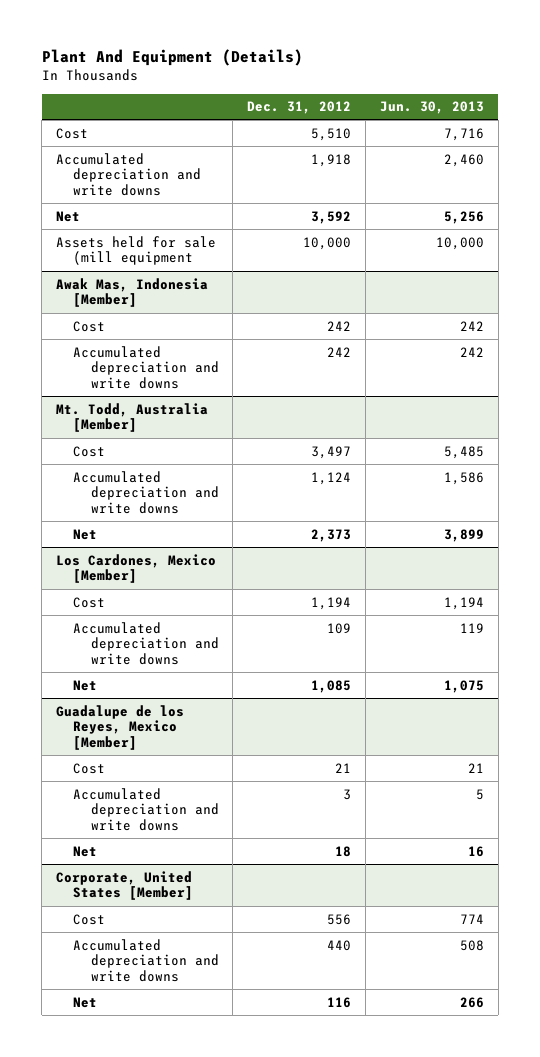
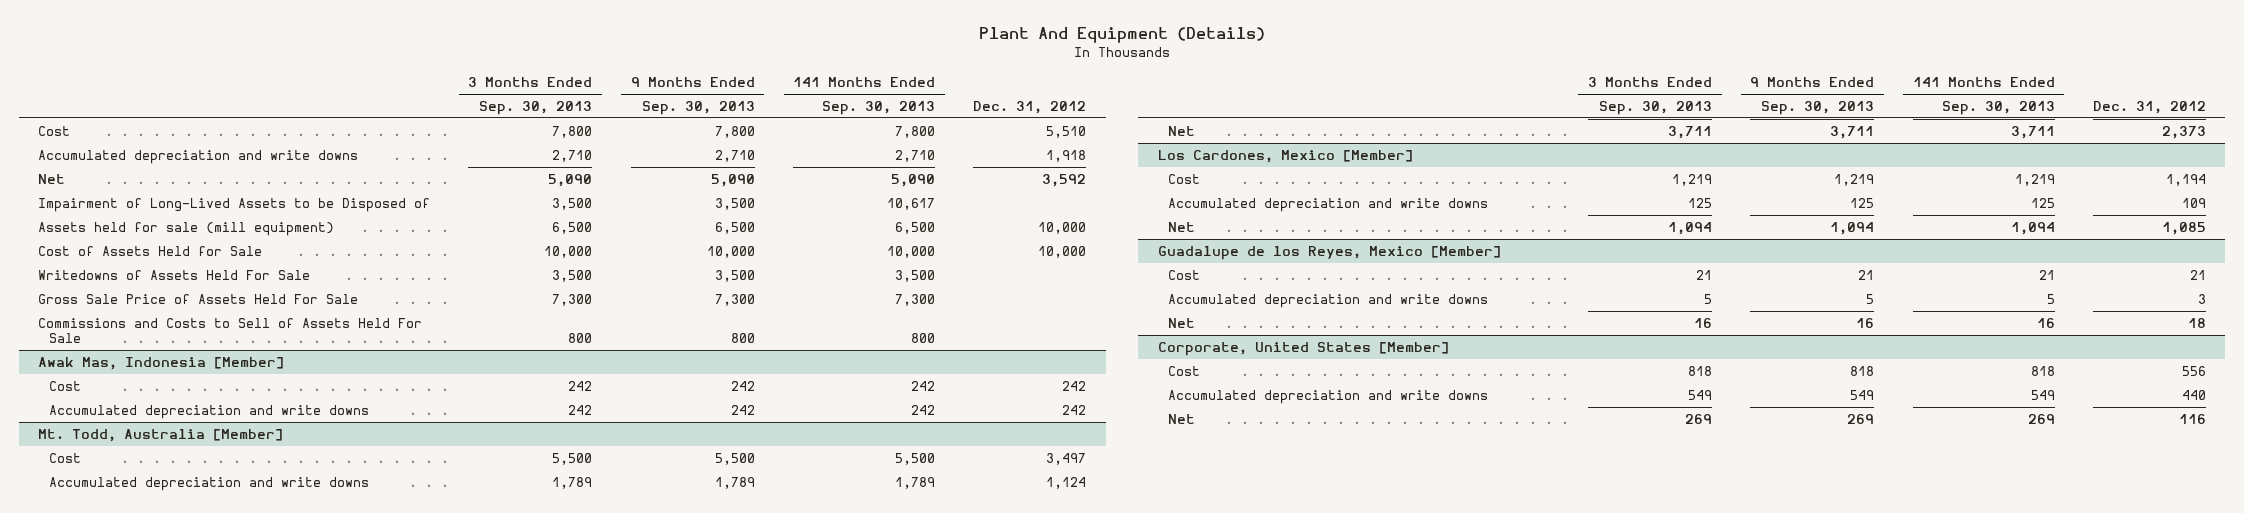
- | Dec. 31, 2012 | Jun. 30, 2013
+ | 3 Months Ended Sep. 30, 2013 | 9 Months Ended Sep. 30, 2013 | 141 Months Ended Sep. 30, 2013 | Dec. 31, 2012
- Assets held for sale (mill equipment | 10,000 | 10,000
+ Impairment of Long-Lived Assets to be Disposed of | 3,500 | 3,500 | 10,617 |
+ Assets held for sale (mill equipment) | 6,500 | 6,500 | 6,500 | 10,000
+ Cost of Assets Held for Sale | 10,000 | 10,000 | 10,000 | 10,000
+ Writedowns of Assets Held For Sale | 3,500 | 3,500 | 3,500 |
+ Gross Sale Price of Assets Held For Sale | 7,300 | 7,300 | 7,300 |
+ Commissions and Costs to Sell of Assets Held For Sale | 800 | 800 | 800 |

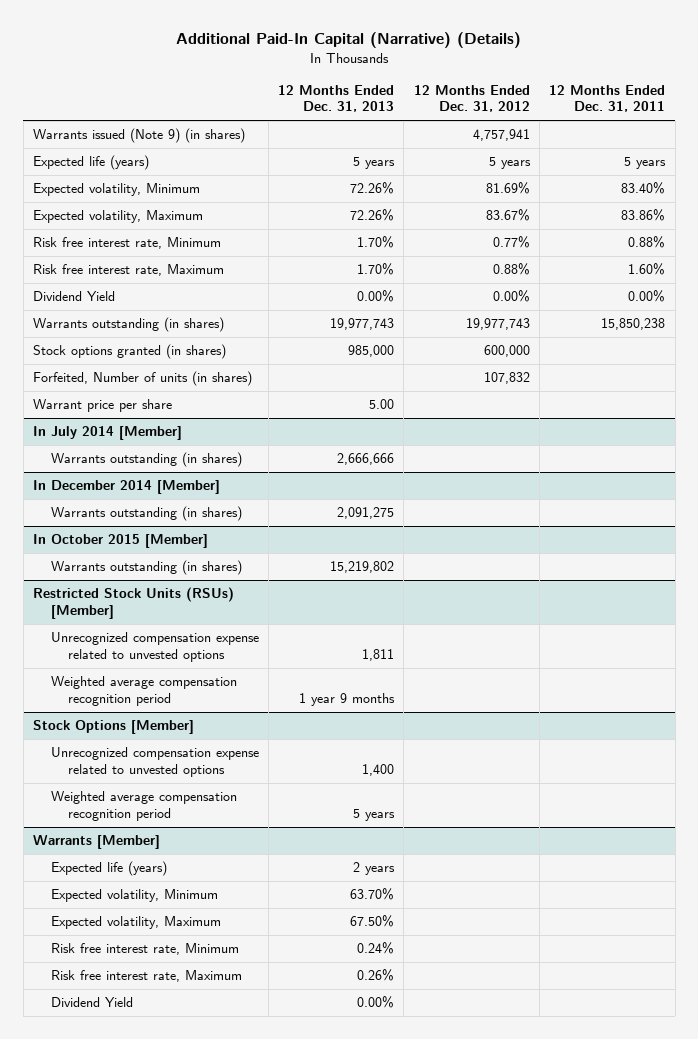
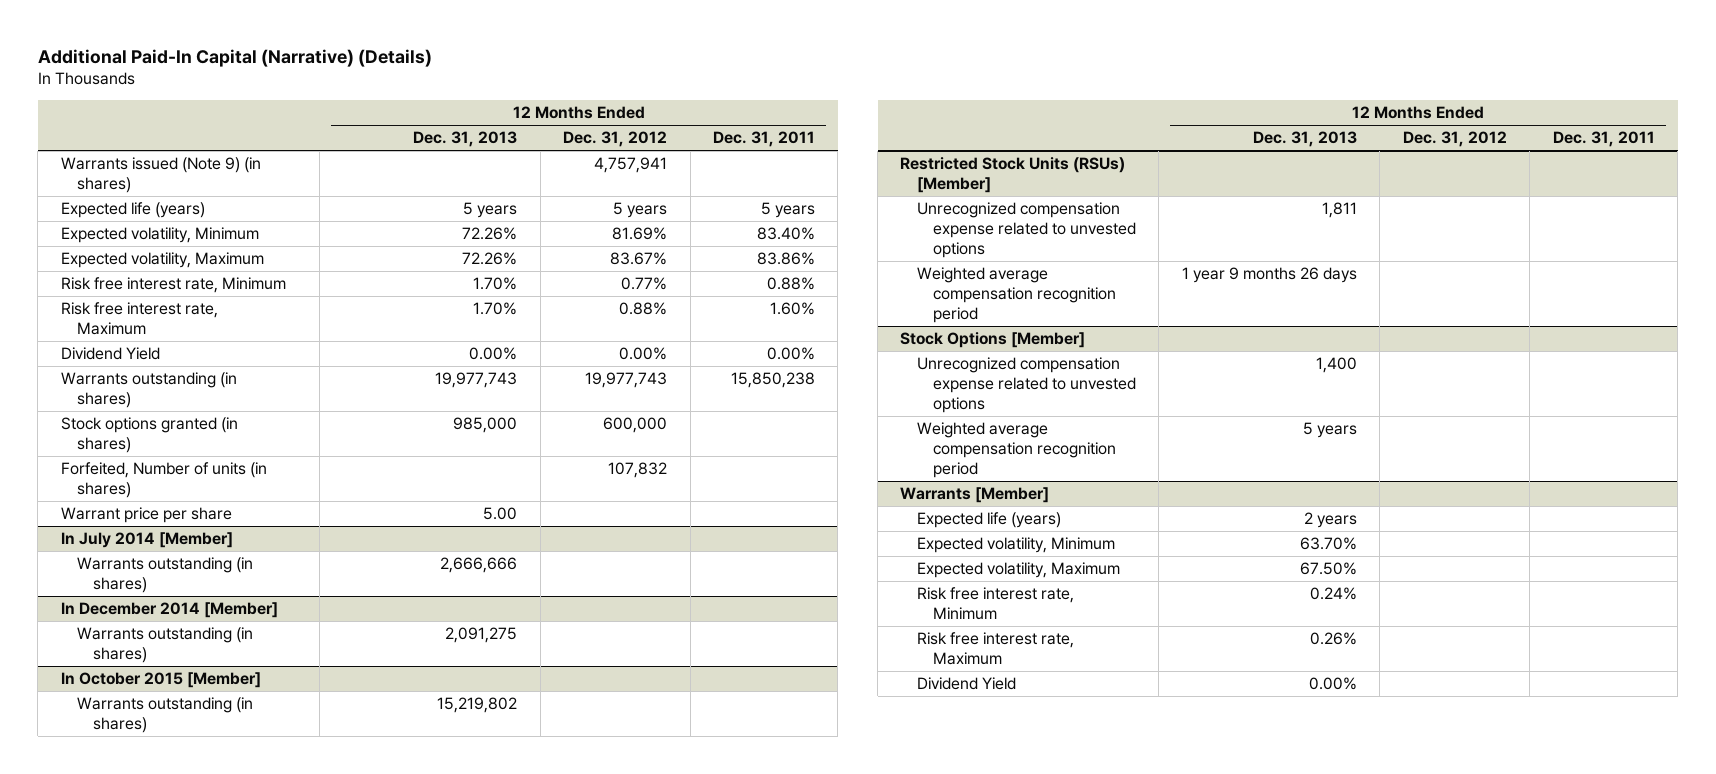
@ Restricted Stock Units (RSUs) [Member]
- Weighted average compensation recognition period | 1 year 9 months | |
+ Weighted average compensation recognition period | 1 year 9 months 26 days | |

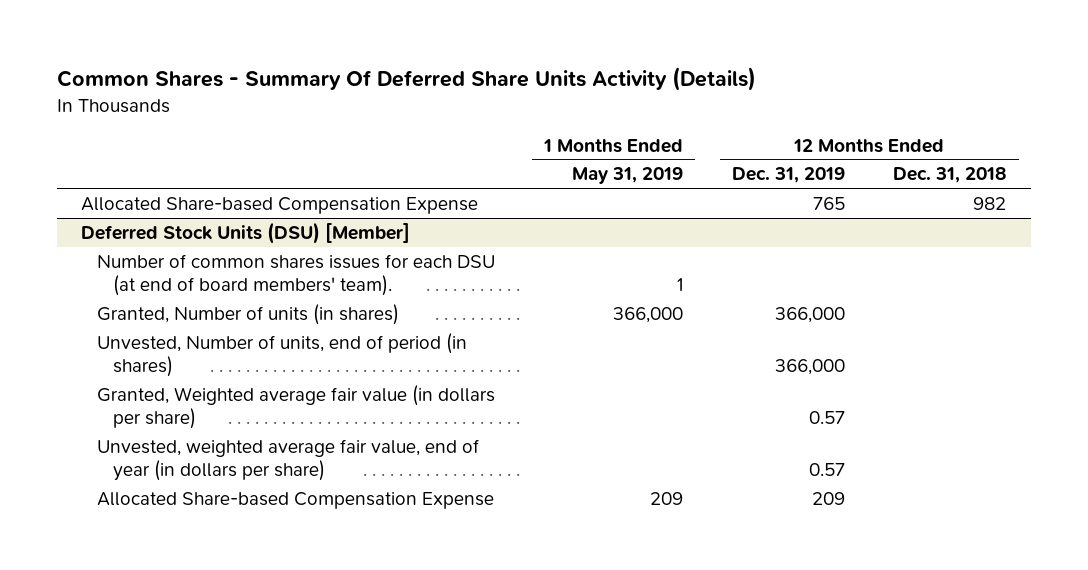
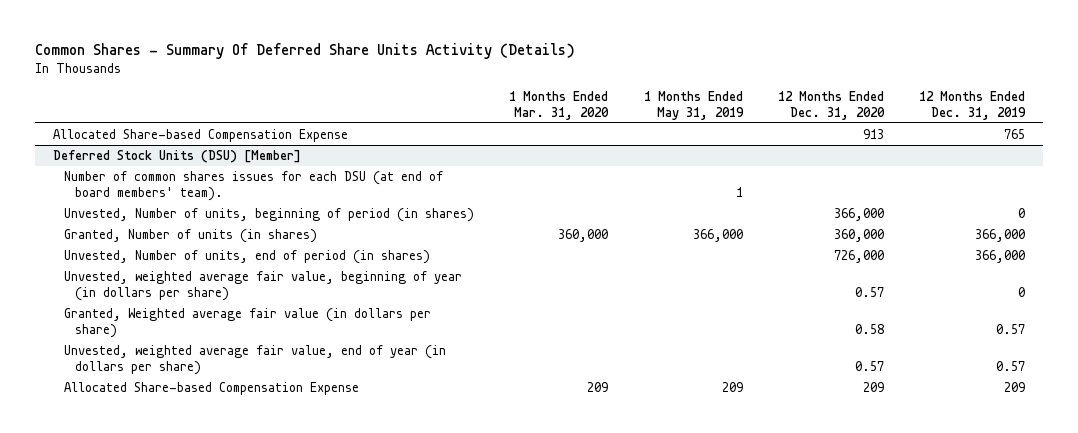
- | 1 Months Ended May 31, 2019 | 12 Months Ended Dec. 31, 2019 | 12 Months Ended Dec. 31, 2018
+ | 1 Months Ended Mar. 31, 2020 | 1 Months Ended May 31, 2019 | 12 Months Ended Dec. 31, 2020 | 12 Months Ended Dec. 31, 2019
@ Deferred Stock Units (DSU) [Member]
+ Unvested, Number of units, beginning of period (in shares) | | | 366,000 | 0
+ Unvested, weighted average fair value, beginning of year (in dollars per share) | | | 0.57 | 0

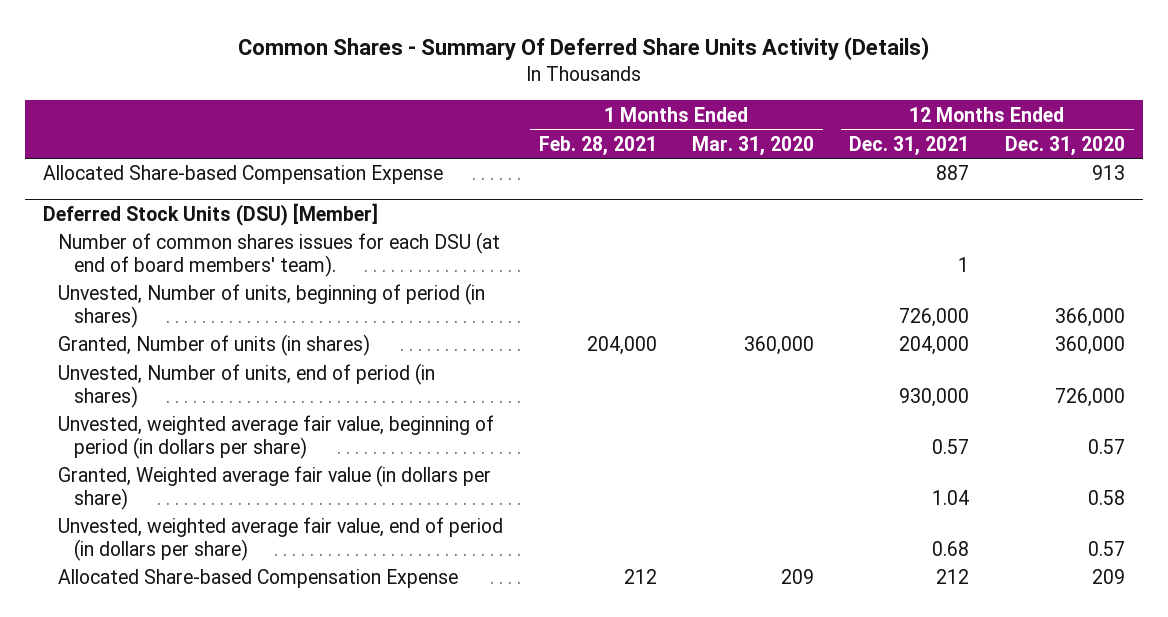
- | 1 Months Ended Mar. 31, 2020 | 1 Months Ended May 31, 2019 | 12 Months Ended Dec. 31, 2020 | 12 Months Ended Dec. 31, 2019
+ | 1 Months Ended Feb. 28, 2021 | 1 Months Ended Mar. 31, 2020 | 12 Months Ended Dec. 31, 2021 | 12 Months Ended Dec. 31, 2020
@ Deferred Stock Units (DSU) [Member]
- Unvested, weighted average fair value, beginning of year (in dollars per share) | | | 0.57 | 0
+ Unvested, weighted average fair value, beginning of period (in dollars per share) | | | 0.57 | 0.57
- Unvested, weighted average fair value, end of year (in dollars per share) | | | 0.57 | 0.57
+ Unvested, weighted average fair value, end of period (in dollars per share) | | | 0.68 | 0.57

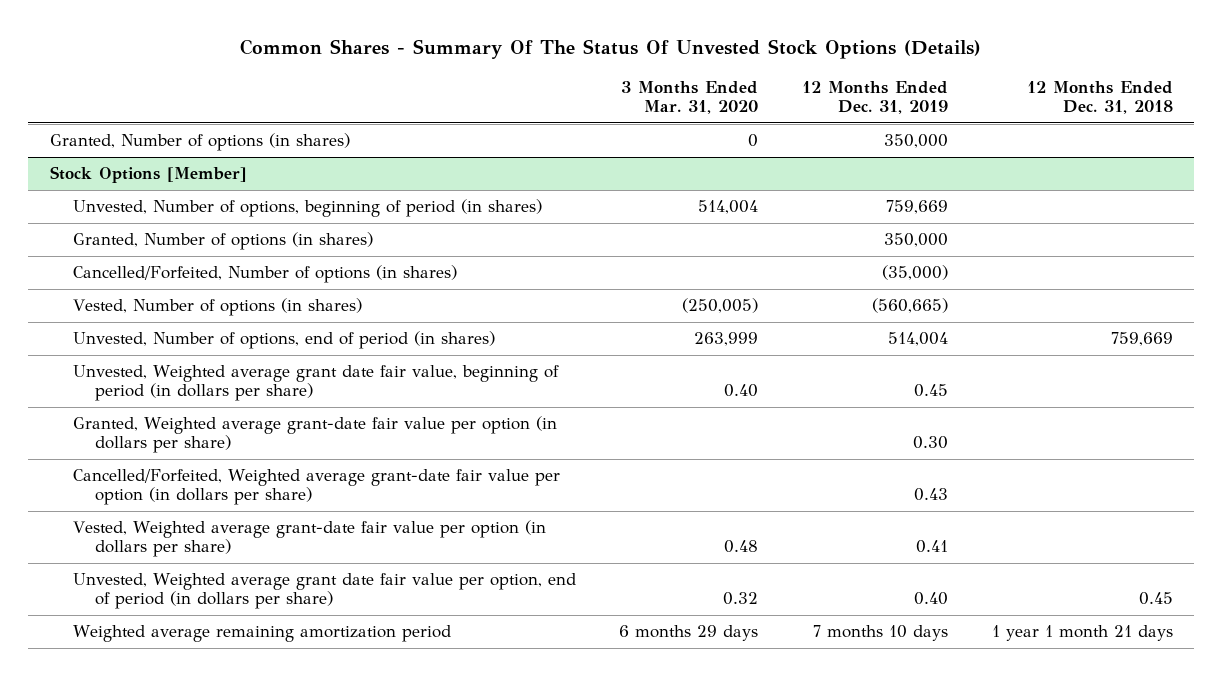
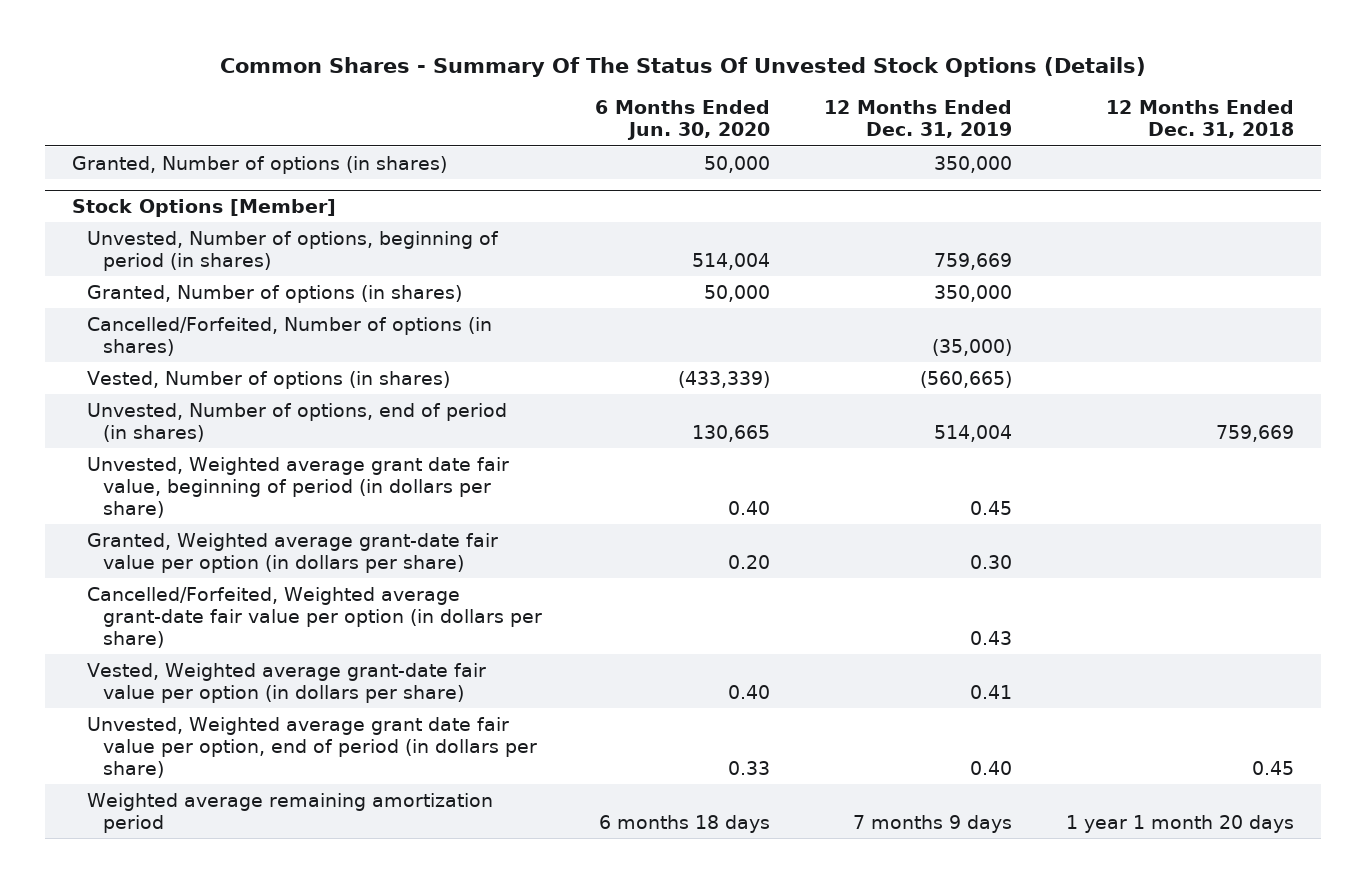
- | 3 Months Ended Mar. 31, 2020 | 12 Months Ended Dec. 31, 2019 | 12 Months Ended Dec. 31, 2018
+ | 6 Months Ended Jun. 30, 2020 | 12 Months Ended Dec. 31, 2019 | 12 Months Ended Dec. 31, 2018
@ Stock Options [Member]
- Weighted average remaining amortization period | 6 months 29 days | 7 months 10 days | 1 year 1 month 21 days
+ Weighted average remaining amortization period | 6 months 18 days | 7 months 9 days | 1 year 1 month 20 days

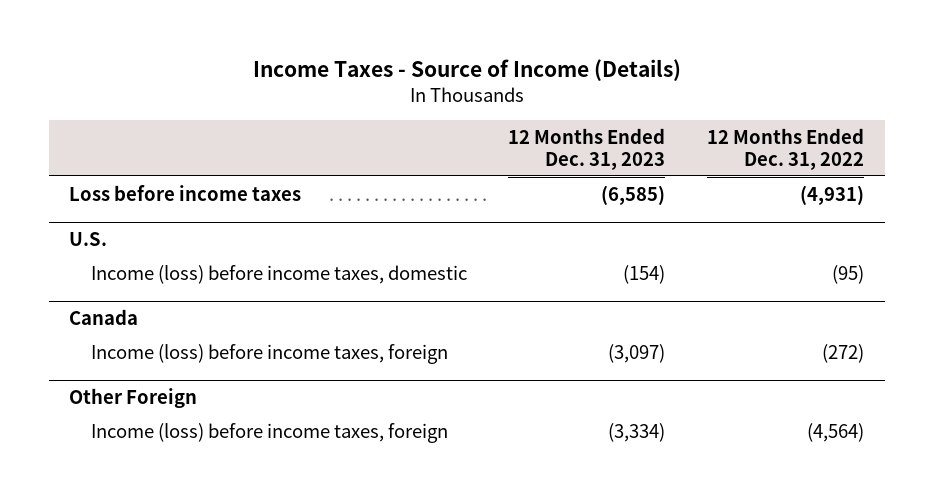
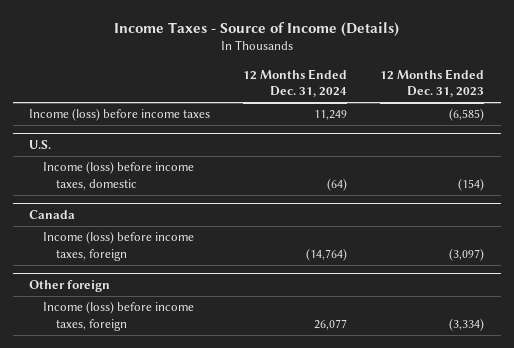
- | 12 Months Ended Dec. 31, 2023 | 12 Months Ended Dec. 31, 2022
+ | 12 Months Ended Dec. 31, 2024 | 12 Months Ended Dec. 31, 2023
- Loss before income taxes | (6,585) | (4,931)
+ Income (loss) before income taxes | 11,249 | (6,585)
- Other Foreign
+ Other foreign

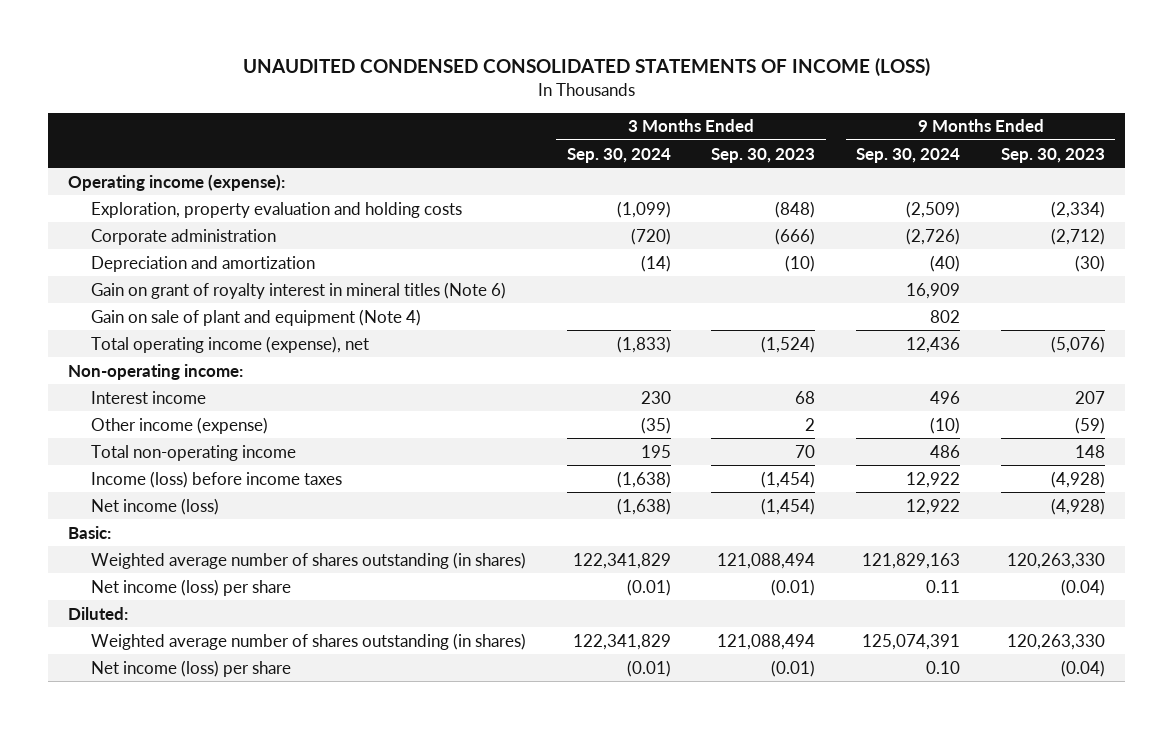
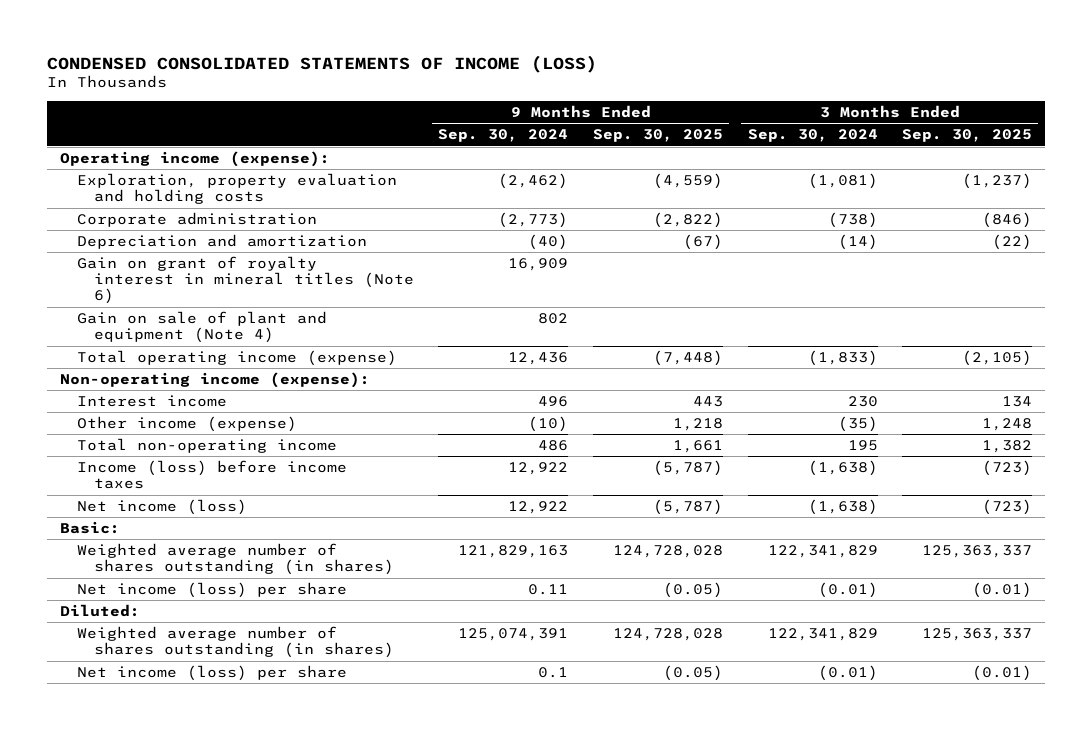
- UNAUDITED CONDENSED CONSOLIDATED STATEMENTS OF INCOME (LOSS)
+ CONDENSED CONSOLIDATED STATEMENTS OF INCOME (LOSS)
- | 3 Months Ended Sep. 30, 2024 | 3 Months Ended Sep. 30, 2023 | 9 Months Ended Sep. 30, 2024 | 9 Months Ended Sep. 30, 2023
+ | 9 Months Ended Sep. 30, 2024 | 9 Months Ended Sep. 30, 2025 | 3 Months Ended Sep. 30, 2024 | 3 Months Ended Sep. 30, 2025
- Exploration, property evaluation and holding costs | (1,099) | (848) | (2,509) | (2,334)
- Corporate administration | (720) | (666) | (2,726) | (2,712)
+ Exploration, property evaluation and holding costs | (2,462) | (4,559) | (1,081) | (1,237)
+ Corporate administration | (2,773) | (2,822) | (738) | (846)
- Total operating income (expense), net | (1,833) | (1,524) | 12,436 | (5,076)
- Non-operating income:
+ Total operating income (expense) | 12,436 | (7,448) | (1,833) | (2,105)
+ Non-operating income (expense):
- Net income (loss) per share | (0.01) | (0.01) | 0.10 | (0.04)
+ Net income (loss) per share | 0.1 | (0.05) | (0.01) | (0.01)

